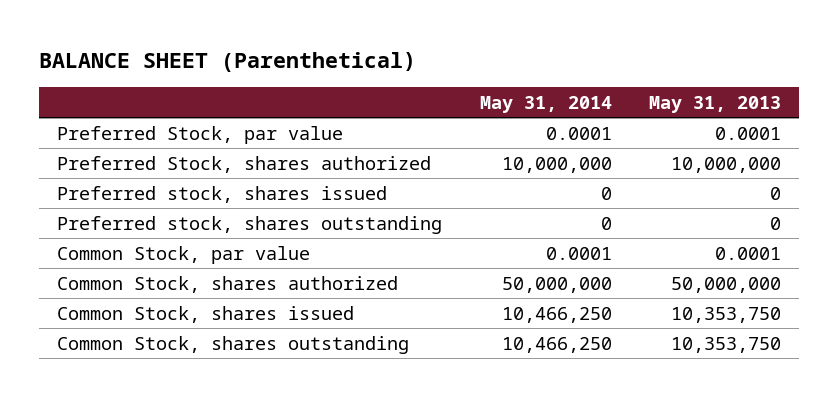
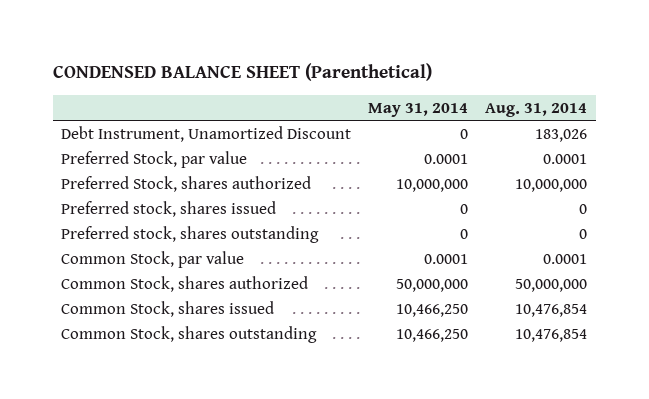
- BALANCE SHEET (Parenthetical)
+ CONDENSED BALANCE SHEET (Parenthetical)
- | May 31, 2014 | May 31, 2013
+ | May 31, 2014 | Aug. 31, 2014
+ Debt Instrument, Unamortized Discount | 0 | 183,026

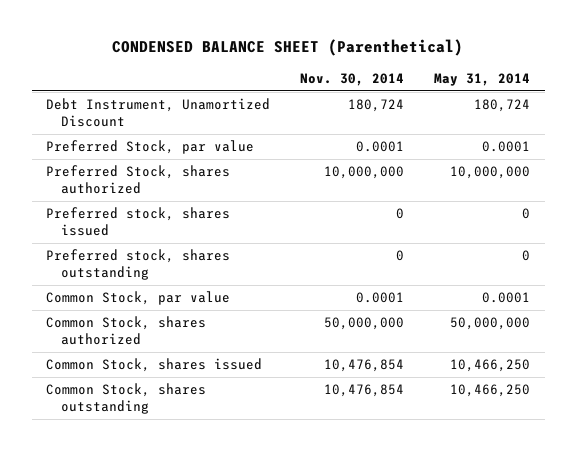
- | May 31, 2014 | Aug. 31, 2014
+ | Nov. 30, 2014 | May 31, 2014
- Debt Instrument, Unamortized Discount | 0 | 183,026
+ Debt Instrument, Unamortized Discount | 180,724 | 180,724

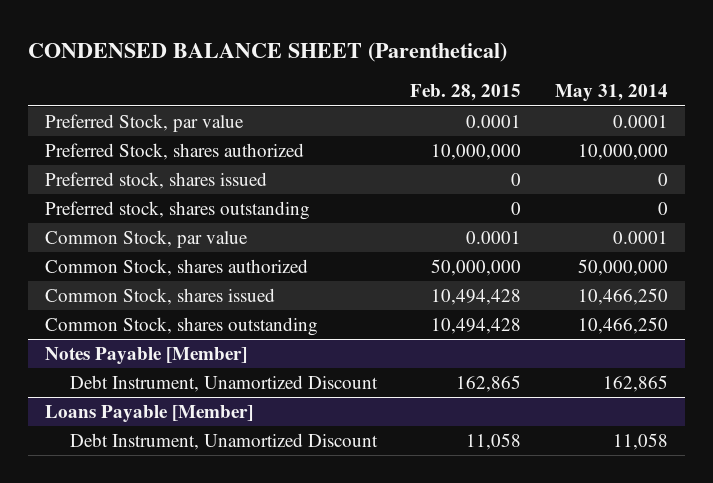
- | Nov. 30, 2014 | May 31, 2014
+ | Feb. 28, 2015 | May 31, 2014
- Debt Instrument, Unamortized Discount | 180,724 | 180,724
+ Notes Payable [Member]
+ Debt Instrument, Unamortized Discount | 162,865 | 162,865
+ Loans Payable [Member]
+ Debt Instrument, Unamortized Discount | 11,058 | 11,058

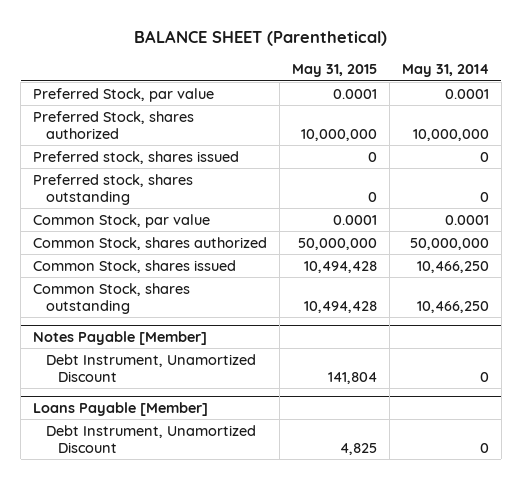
- CONDENSED BALANCE SHEET (Parenthetical)
+ BALANCE SHEET (Parenthetical)
- | Feb. 28, 2015 | May 31, 2014
+ | May 31, 2015 | May 31, 2014
@ Notes Payable [Member]
- Debt Instrument, Unamortized Discount | 162,865 | 162,865
+ Debt Instrument, Unamortized Discount | 141,804 | 0
@ Loans Payable [Member]
- Debt Instrument, Unamortized Discount | 11,058 | 11,058
+ Debt Instrument, Unamortized Discount | 4,825 | 0

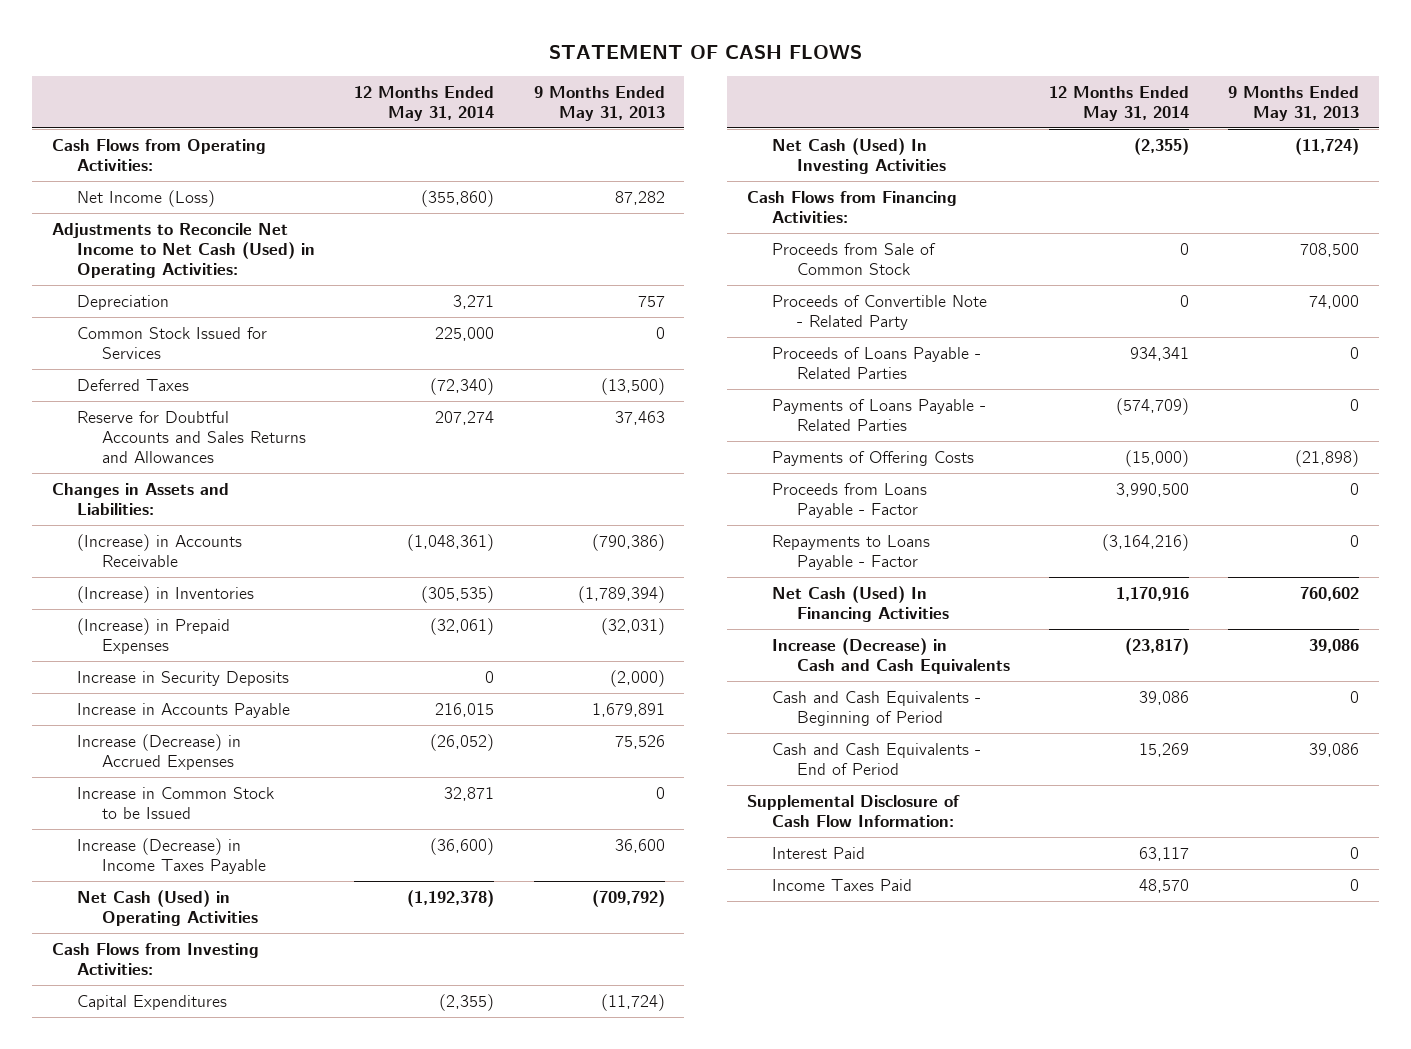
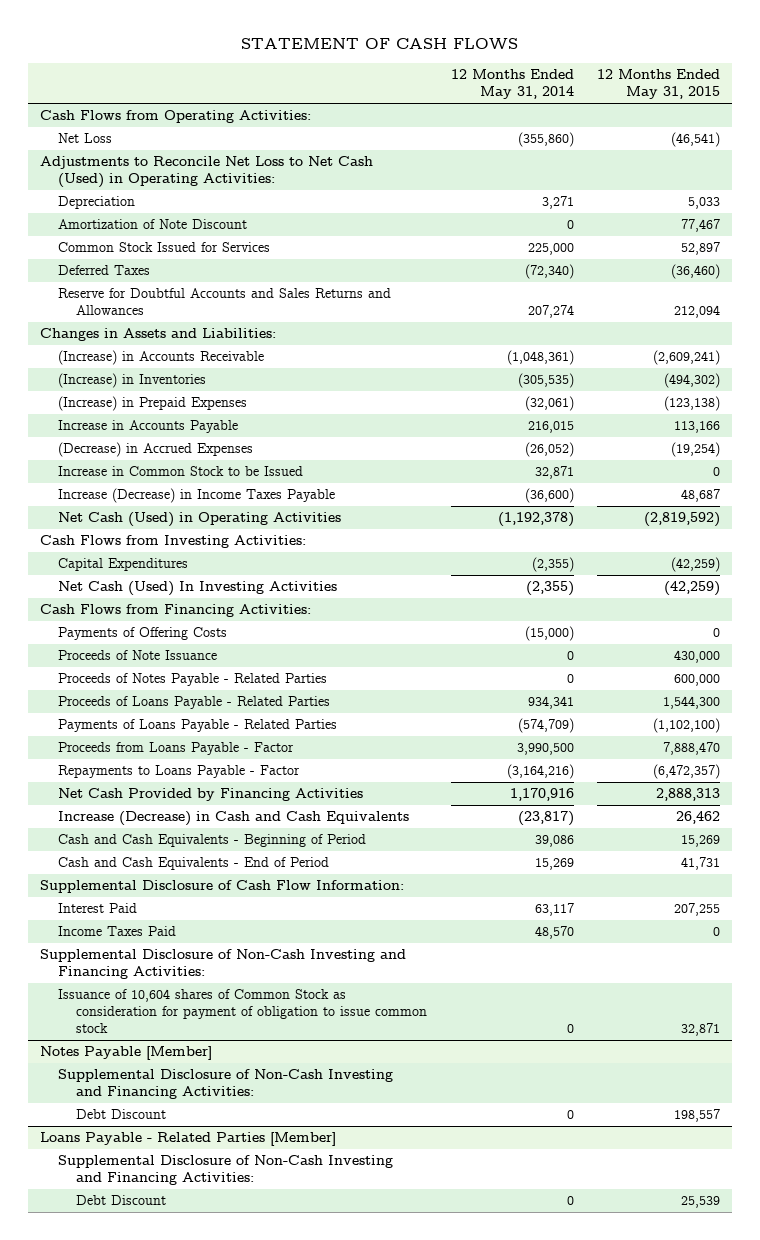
- | 12 Months Ended May 31, 2014 | 9 Months Ended May 31, 2013
+ | 12 Months Ended May 31, 2014 | 12 Months Ended May 31, 2015
- Net Income (Loss) | (355,860) | 87,282
- Adjustments to Reconcile Net Income to Net Cash (Used) in Operating Activities:
+ Net Loss | (355,860) | (46,541)
+ Adjustments to Reconcile Net Loss to Net Cash (Used) in Operating Activities:
+ Amortization of Note Discount | 0 | 77,467
- Increase in Security Deposits | 0 | (2,000)
- Increase (Decrease) in Accrued Expenses | (26,052) | 75,526
+ (Decrease) in Accrued Expenses | (26,052) | (19,254)
- Proceeds from Sale of Common Stock | 0 | 708,500
- Proceeds of Convertible Note - Related Party | 0 | 74,000
moved up: Payments of Offering Costs | (15,000) | 0
+ Proceeds of Note Issuance | 0 | 430,000
+ Proceeds of Notes Payable - Related Parties | 0 | 600,000
- Net Cash (Used) In Financing Activities | 1,170,916 | 760,602
+ Net Cash Provided by Financing Activities | 1,170,916 | 2,888,313
+ Supplemental Disclosure of Non-Cash Investing and Financing Activities:
+ Issuance of 10,604 shares of Common Stock as consideration for payment of obligation to issue common stock | 0 | 32,871
+ Notes Payable [Member]
+ Supplemental Disclosure of Non-Cash Investing and Financing Activities:
+ Debt Discount | 0 | 198,557
+ Loans Payable - Related Parties [Member]
+ Supplemental Disclosure of Non-Cash Investing and Financing Activities:
+ Debt Discount | 0 | 25,539

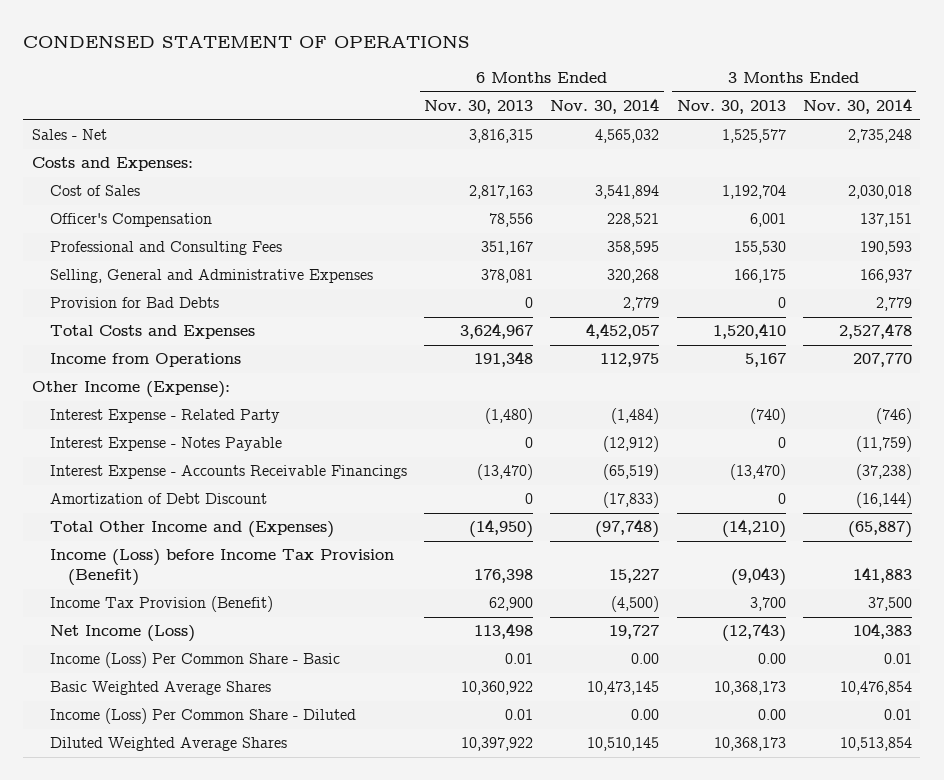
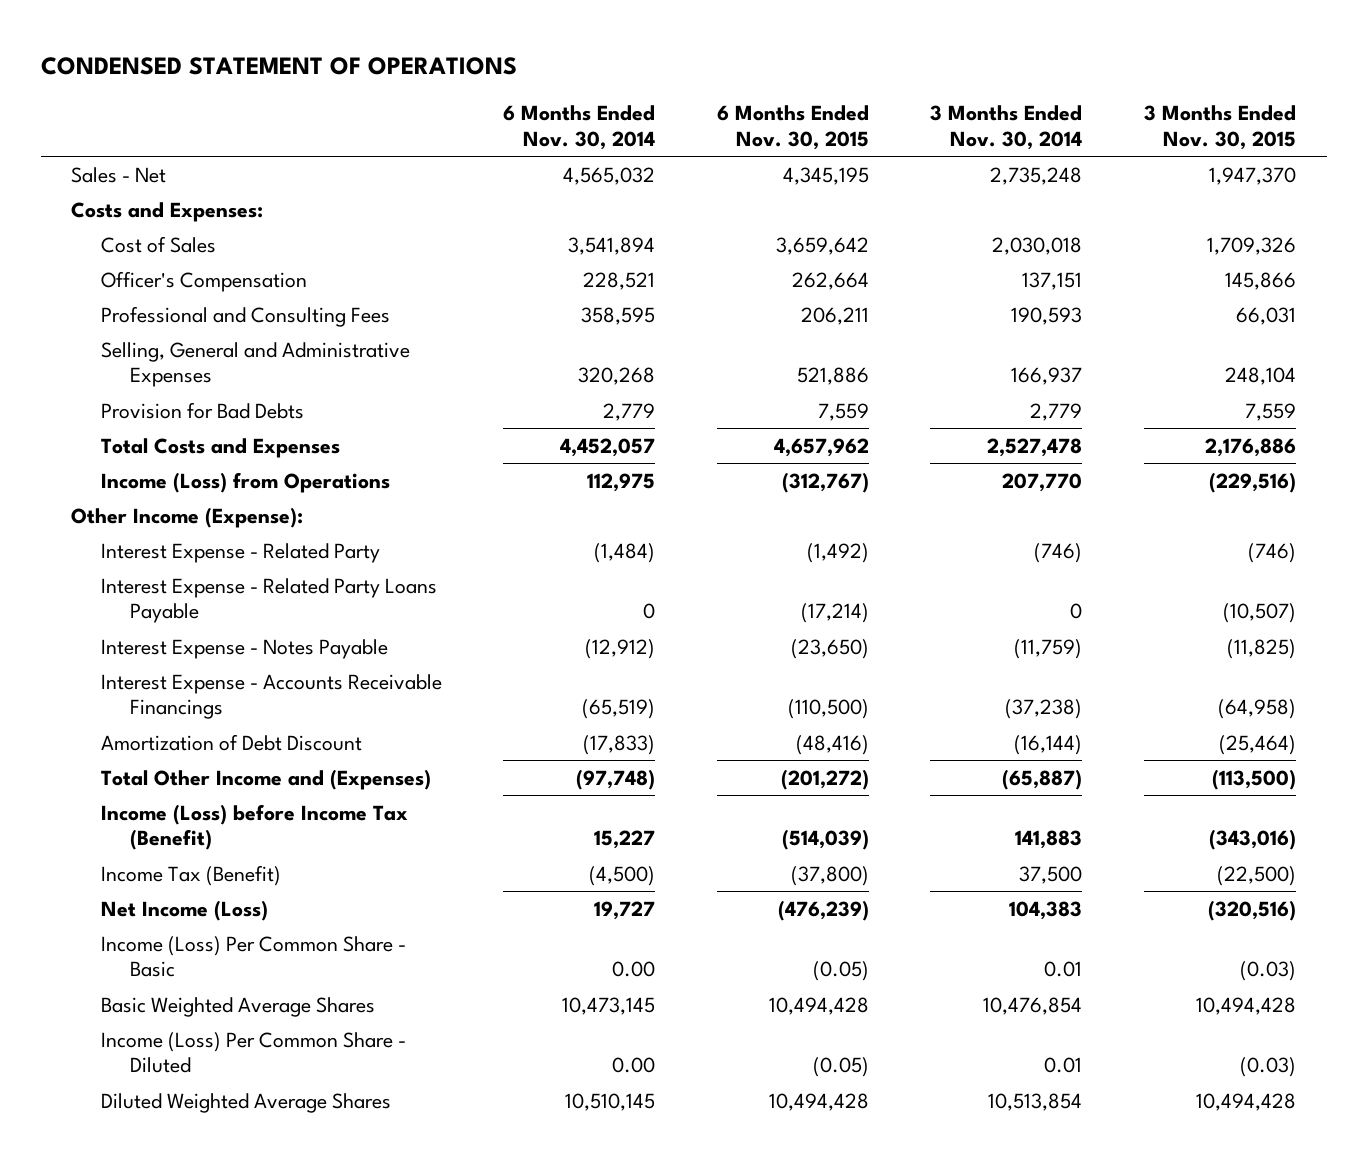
- | 6 Months Ended Nov. 30, 2013 | 6 Months Ended Nov. 30, 2014 | 3 Months Ended Nov. 30, 2013 | 3 Months Ended Nov. 30, 2014
+ | 6 Months Ended Nov. 30, 2014 | 6 Months Ended Nov. 30, 2015 | 3 Months Ended Nov. 30, 2014 | 3 Months Ended Nov. 30, 2015
- Income from Operations | 191,348 | 112,975 | 5,167 | 207,770
+ Income (Loss) from Operations | 112,975 | (312,767) | 207,770 | (229,516)
+ Interest Expense - Related Party Loans Payable | 0 | (17,214) | 0 | (10,507)
- Income (Loss) before Income Tax Provision (Benefit) | 176,398 | 15,227 | (9,043) | 141,883
- Income Tax Provision (Benefit) | 62,900 | (4,500) | 3,700 | 37,500
+ Income (Loss) before Income Tax (Benefit) | 15,227 | (514,039) | 141,883 | (343,016)
+ Income Tax (Benefit) | (4,500) | (37,800) | 37,500 | (22,500)

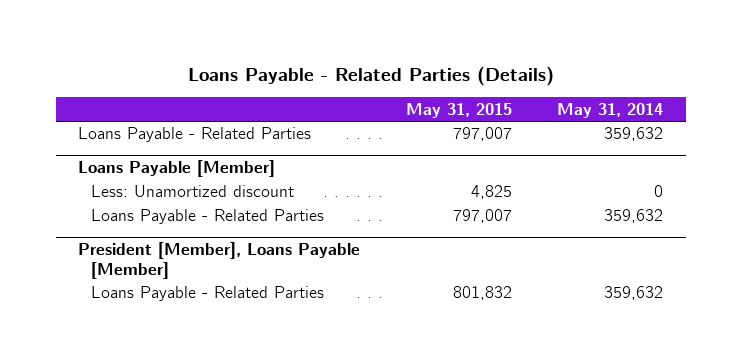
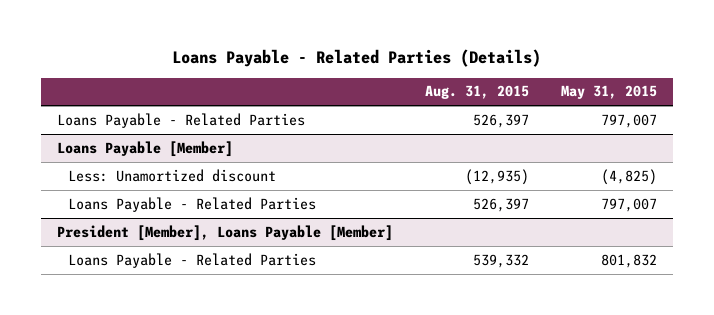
- | May 31, 2015 | May 31, 2014
+ | Aug. 31, 2015 | May 31, 2015
@ Loans Payable [Member]
- Less: Unamortized discount | 4,825 | 0
+ Less: Unamortized discount | (12,935) | (4,825)

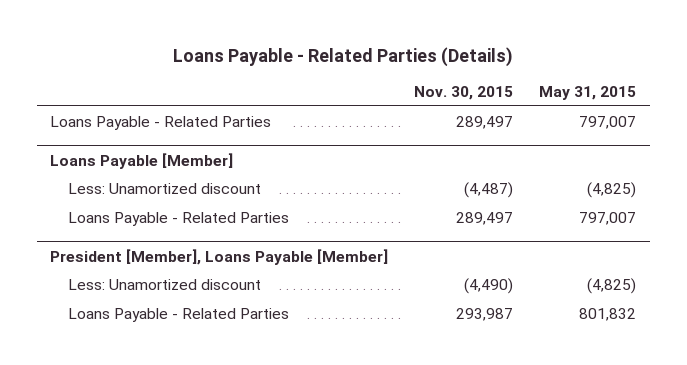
- | Aug. 31, 2015 | May 31, 2015
+ | Nov. 30, 2015 | May 31, 2015
@ President [Member], Loans Payable [Member]
+ Less: Unamortized discount | (4,490) | (4,825)

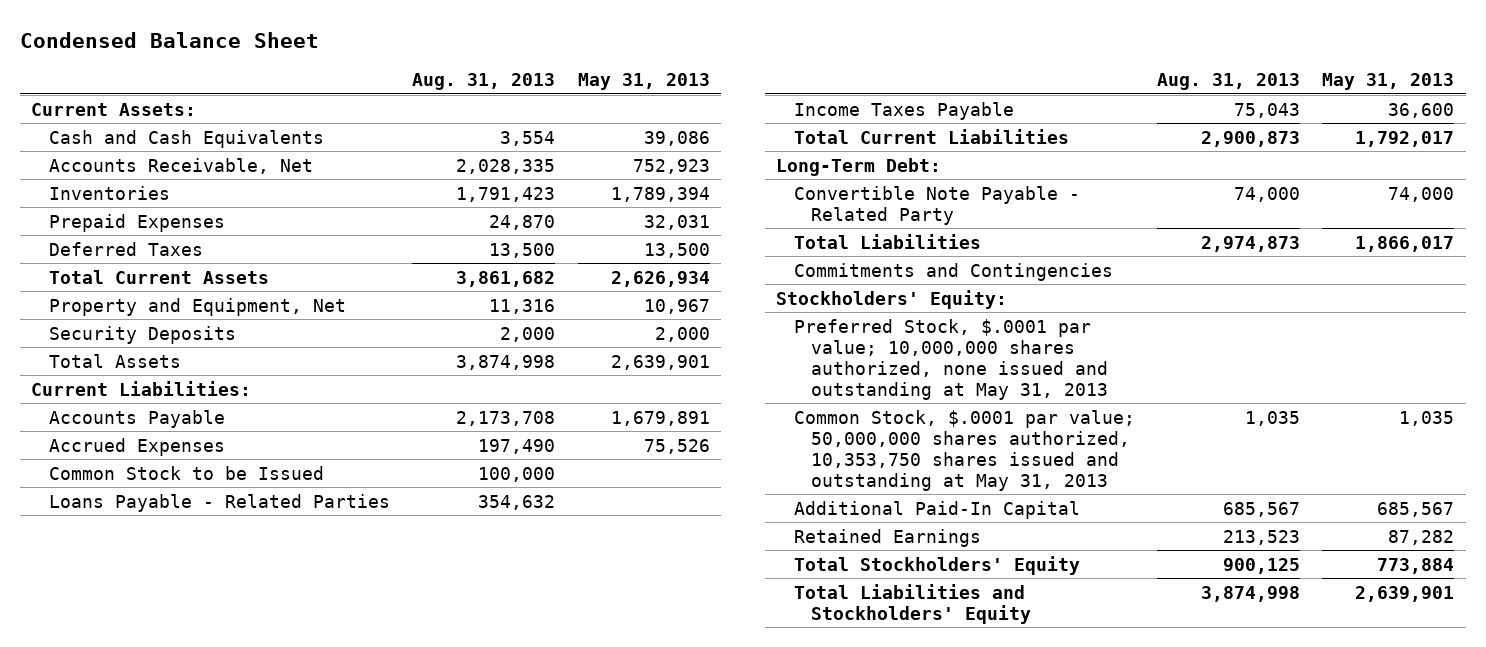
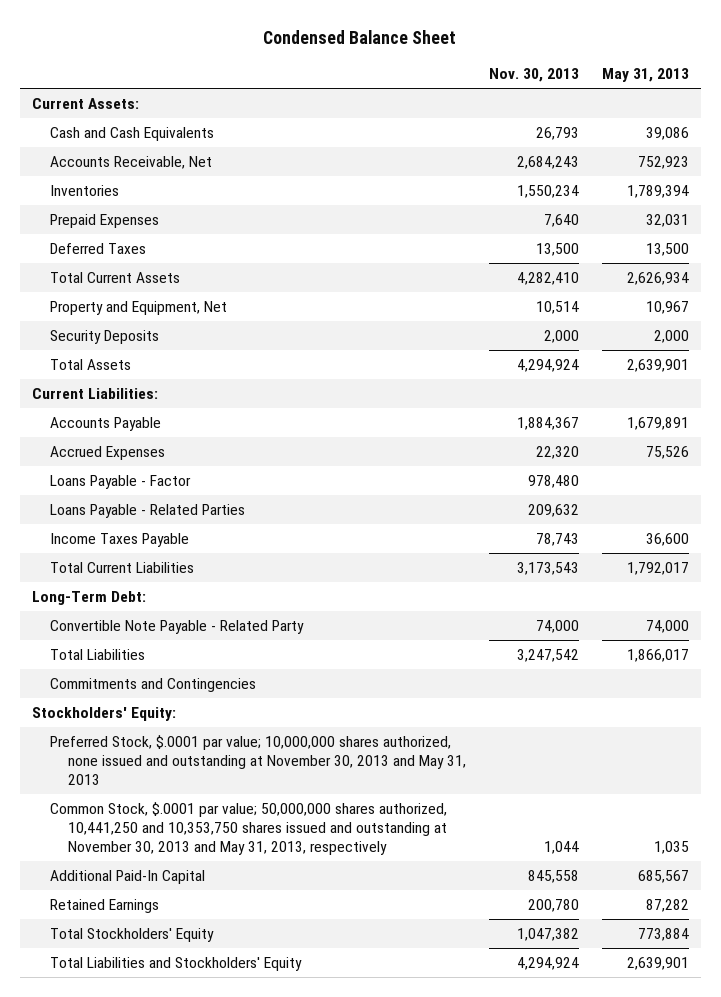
- | Aug. 31, 2013 | May 31, 2013
+ | Nov. 30, 2013 | May 31, 2013
- Common Stock to be Issued | 100,000 |
+ Loans Payable - Factor | 978,480 |
- Preferred Stock, $.0001 par value; 10,000,000 shares authorized, none issued and outstanding at May 31, 2013
- Common Stock, $.0001 par value; 50,000,000 shares authorized, 10,353,750 shares issued and outstanding at May 31, 2013 | 1,035 | 1,035
+ Preferred Stock, $.0001 par value; 10,000,000 shares authorized, none issued and outstanding at November 30, 2013 and May 31, 2013
+ Common Stock, $.0001 par value; 50,000,000 shares authorized, 10,441,250 and 10,353,750 shares issued and outstanding at November 30, 2013 and May 31, 2013, respectively | 1,044 | 1,035

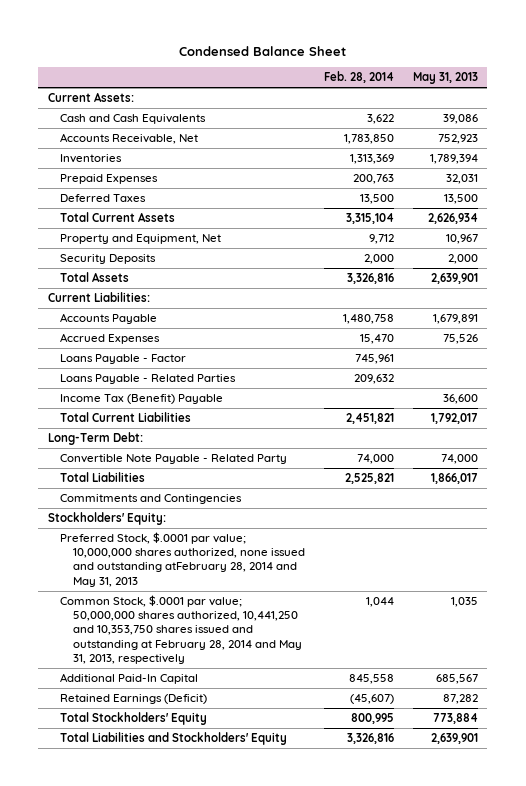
- | Nov. 30, 2013 | May 31, 2013
+ | Feb. 28, 2014 | May 31, 2013
- Income Taxes Payable | 78,743 | 36,600
+ Income Tax (Benefit) Payable | | 36,600
- Preferred Stock, $.0001 par value; 10,000,000 shares authorized, none issued and outstanding at November 30, 2013 and May 31, 2013
- Common Stock, $.0001 par value; 50,000,000 shares authorized, 10,441,250 and 10,353,750 shares issued and outstanding at November 30, 2013 and May 31, 2013, respectively | 1,044 | 1,035
+ Preferred Stock, $.0001 par value; 10,000,000 shares authorized, none issued and outstanding atFebruary 28, 2014 and May 31, 2013
+ Common Stock, $.0001 par value; 50,000,000 shares authorized, 10,441,250 and 10,353,750 shares issued and outstanding at February 28, 2014 and May 31, 2013, respectively | 1,044 | 1,035
- Retained Earnings | 200,780 | 87,282
+ Retained Earnings (Deficit) | (45,607) | 87,282

